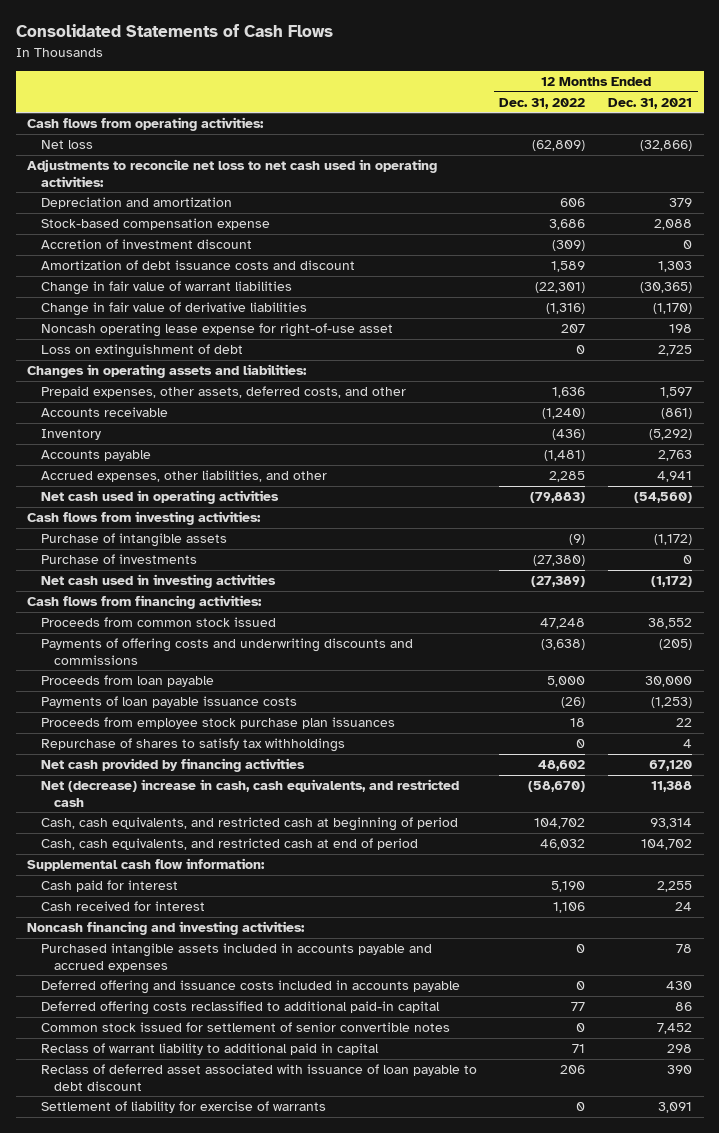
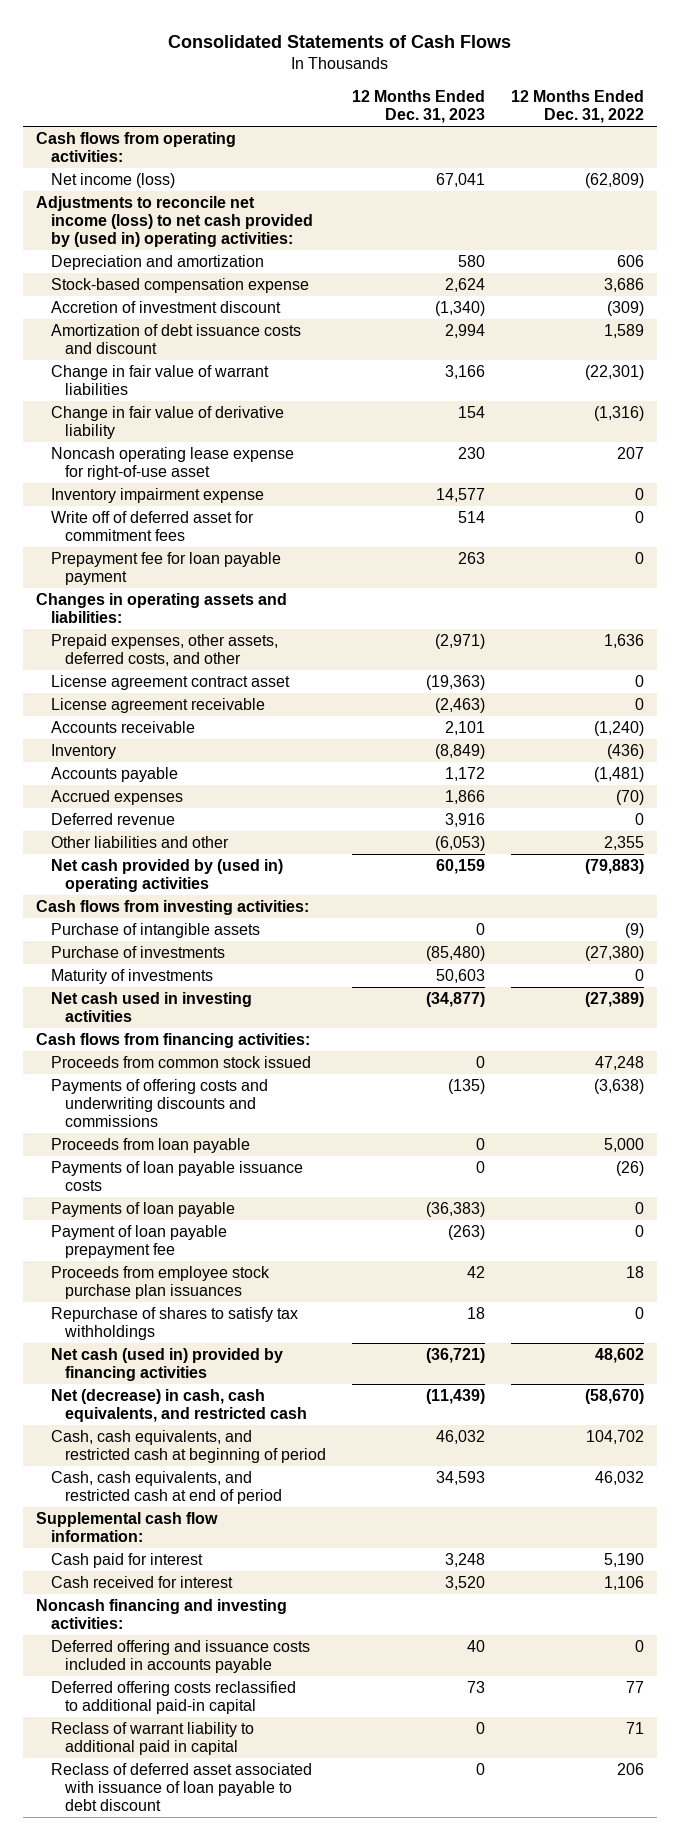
- | 12 Months Ended Dec. 31, 2022 | 12 Months Ended Dec. 31, 2021
+ | 12 Months Ended Dec. 31, 2023 | 12 Months Ended Dec. 31, 2022
- Net loss | (62,809) | (32,866)
- Adjustments to reconcile net loss to net cash used in operating activities:
+ Net income (loss) | 67,041 | (62,809)
+ Adjustments to reconcile net income (loss) to net cash provided by (used in) operating activities:
- Change in fair value of derivative liabilities | (1,316) | (1,170)
+ Change in fair value of derivative liability | 154 | (1,316)
- Loss on extinguishment of debt | 0 | 2,725
+ Inventory impairment expense | 14,577 | 0
+ Write off of deferred asset for commitment fees | 514 | 0
+ Prepayment fee for loan payable payment | 263 | 0
+ License agreement contract asset | (19,363) | 0
+ License agreement receivable | (2,463) | 0
- Accrued expenses, other liabilities, and other | 2,285 | 4,941
- Net cash used in operating activities | (79,883) | (54,560)
+ Accrued expenses | 1,866 | (70)
+ Deferred revenue | 3,916 | 0
+ Other liabilities and other | (6,053) | 2,355
+ Net cash provided by (used in) operating activities | 60,159 | (79,883)
+ Maturity of investments | 50,603 | 0
+ Payments of loan payable | (36,383) | 0
+ Payment of loan payable prepayment fee | (263) | 0
- Net cash provided by financing activities | 48,602 | 67,120
- Net (decrease) increase in cash, cash equivalents, and restricted cash | (58,670) | 11,388
+ Net cash (used in) provided by financing activities | (36,721) | 48,602
+ Net (decrease) in cash, cash equivalents, and restricted cash | (11,439) | (58,670)
- Purchased intangible assets included in accounts payable and accrued expenses | 0 | 78
- Common stock issued for settlement of senior convertible notes | 0 | 7,452
- Settlement of liability for exercise of warrants | 0 | 3,091

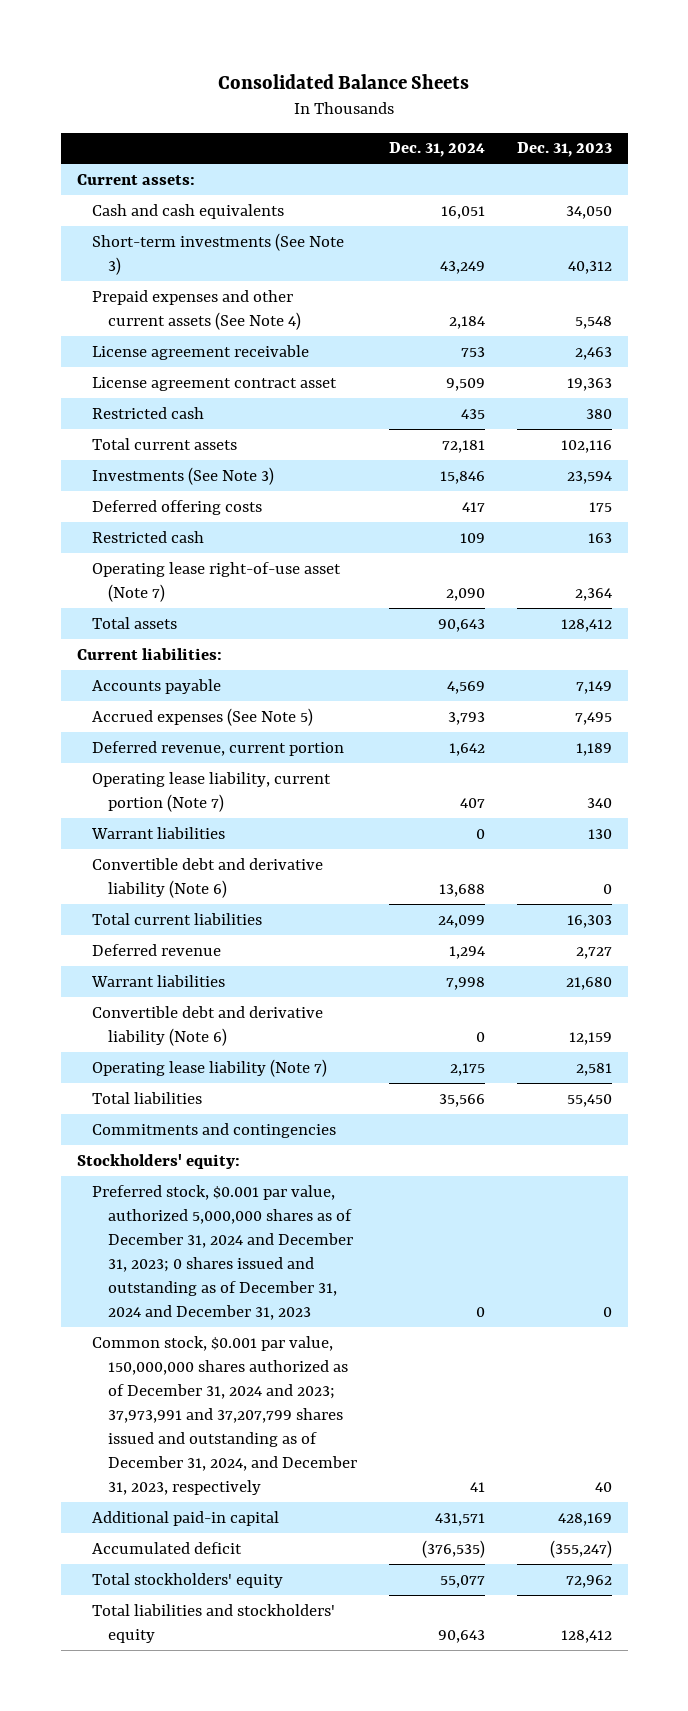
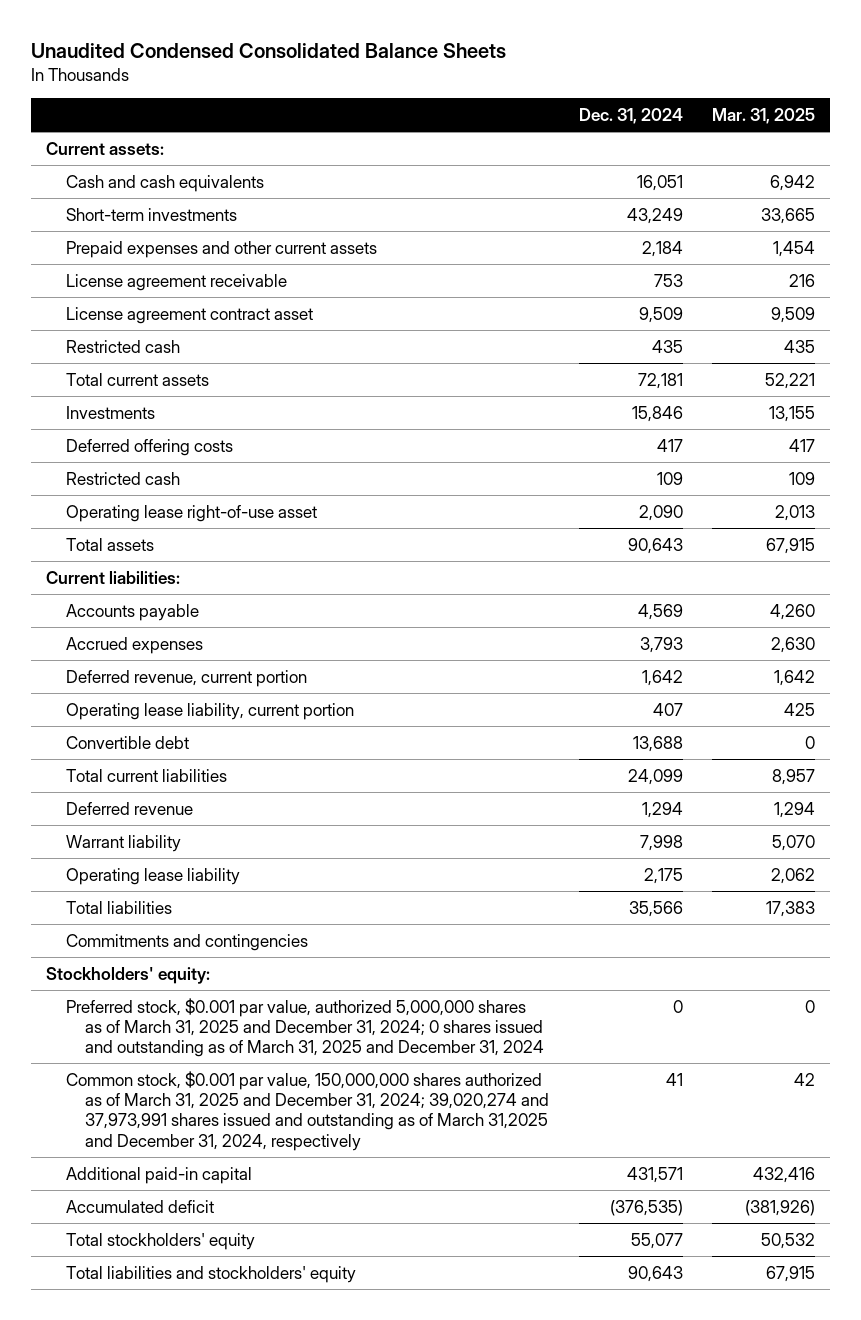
- Consolidated Balance Sheets
+ Unaudited Condensed Consolidated Balance Sheets
- | Dec. 31, 2024 | Dec. 31, 2023
+ | Dec. 31, 2024 | Mar. 31, 2025
- Short-term investments (See Note 3) | 43,249 | 40,312
- Prepaid expenses and other current assets (See Note 4) | 2,184 | 5,548
+ Short-term investments | 43,249 | 33,665
+ Prepaid expenses and other current assets | 2,184 | 1,454
- Investments (See Note 3) | 15,846 | 23,594
+ Investments | 15,846 | 13,155
- Operating lease right-of-use asset (Note 7) | 2,090 | 2,364
+ Operating lease right-of-use asset | 2,090 | 2,013
- Accrued expenses (See Note 5) | 3,793 | 7,495
+ Accrued expenses | 3,793 | 2,630
- Operating lease liability, current portion (Note 7) | 407 | 340
- Warrant liabilities | 0 | 130
- Convertible debt and derivative liability (Note 6) | 13,688 | 0
+ Operating lease liability, current portion | 407 | 425
+ Convertible debt | 13,688 | 0
- Warrant liabilities | 7,998 | 21,680
- Convertible debt and derivative liability (Note 6) | 0 | 12,159
- Operating lease liability (Note 7) | 2,175 | 2,581
+ Warrant liability | 7,998 | 5,070
+ Operating lease liability | 2,175 | 2,062
- Preferred stock, $0.001 par value, authorized 5,000,000 shares as of December 31, 2024 and December 31, 2023; 0 shares issued and outstanding as of December 31, 2024 and December 31, 2023 | 0 | 0
- Common stock, $0.001 par value, 150,000,000 shares authorized as of December 31, 2024 and 2023; 37,973,991 and 37,207,799 shares issued and outstanding as of December 31, 2024, and December 31, 2023, respectively | 41 | 40
+ Preferred stock, $0.001 par value, authorized 5,000,000 shares as of March 31, 2025 and December 31, 2024; 0 shares issued and outstanding as of March 31, 2025 and December 31, 2024 | 0 | 0
+ Common stock, $0.001 par value, 150,000,000 shares authorized as of March 31, 2025 and December 31, 2024; 39,020,274 and 37,973,991 shares issued and outstanding as of March 31,2025 and December 31, 2024, respectively | 41 | 42

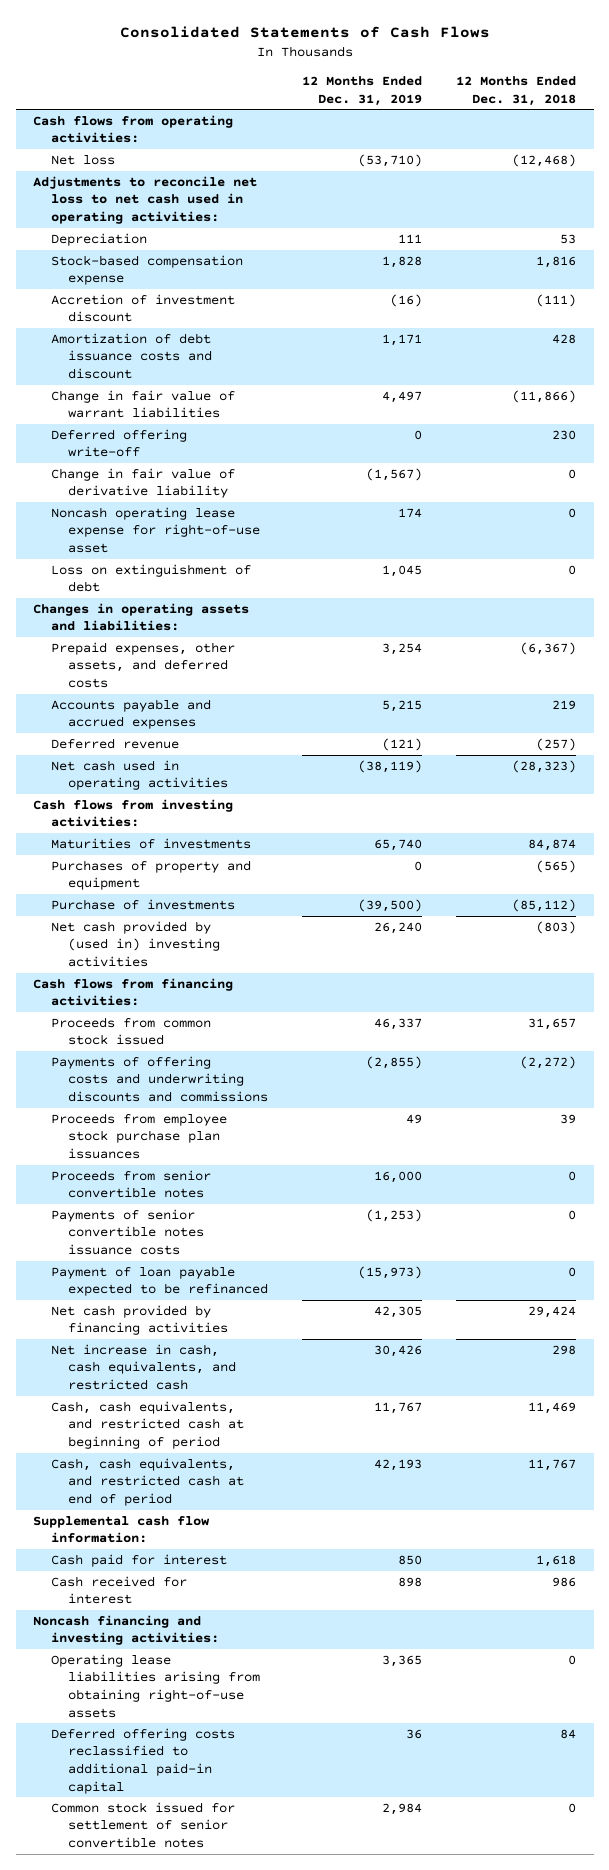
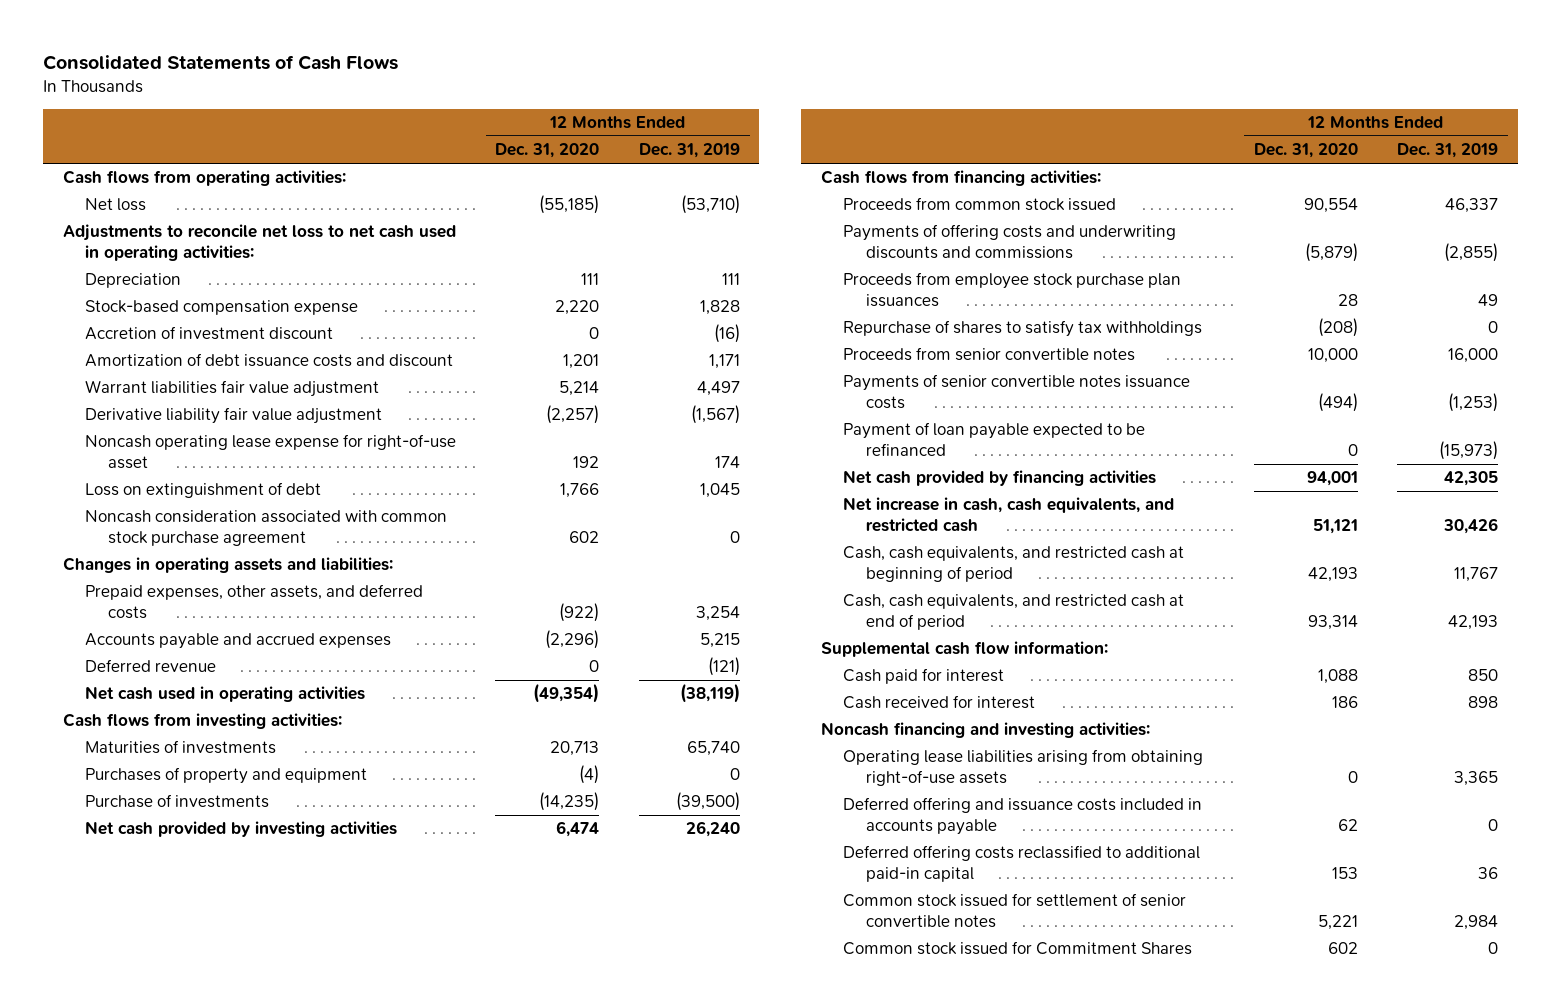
- | 12 Months Ended Dec. 31, 2019 | 12 Months Ended Dec. 31, 2018
+ | 12 Months Ended Dec. 31, 2020 | 12 Months Ended Dec. 31, 2019
- Change in fair value of warrant liabilities | 4,497 | (11,866)
- Deferred offering write-off | 0 | 230
- Change in fair value of derivative liability | (1,567) | 0
+ Warrant liabilities fair value adjustment | 5,214 | 4,497
+ Derivative liability fair value adjustment | (2,257) | (1,567)
+ Noncash consideration associated with common stock purchase agreement | 602 | 0
- Net cash provided by (used in) investing activities | 26,240 | (803)
+ Net cash provided by investing activities | 6,474 | 26,240
+ Repurchase of shares to satisfy tax withholdings | (208) | 0
+ Deferred offering and issuance costs included in accounts payable | 62 | 0
+ Common stock issued for Commitment Shares | 602 | 0

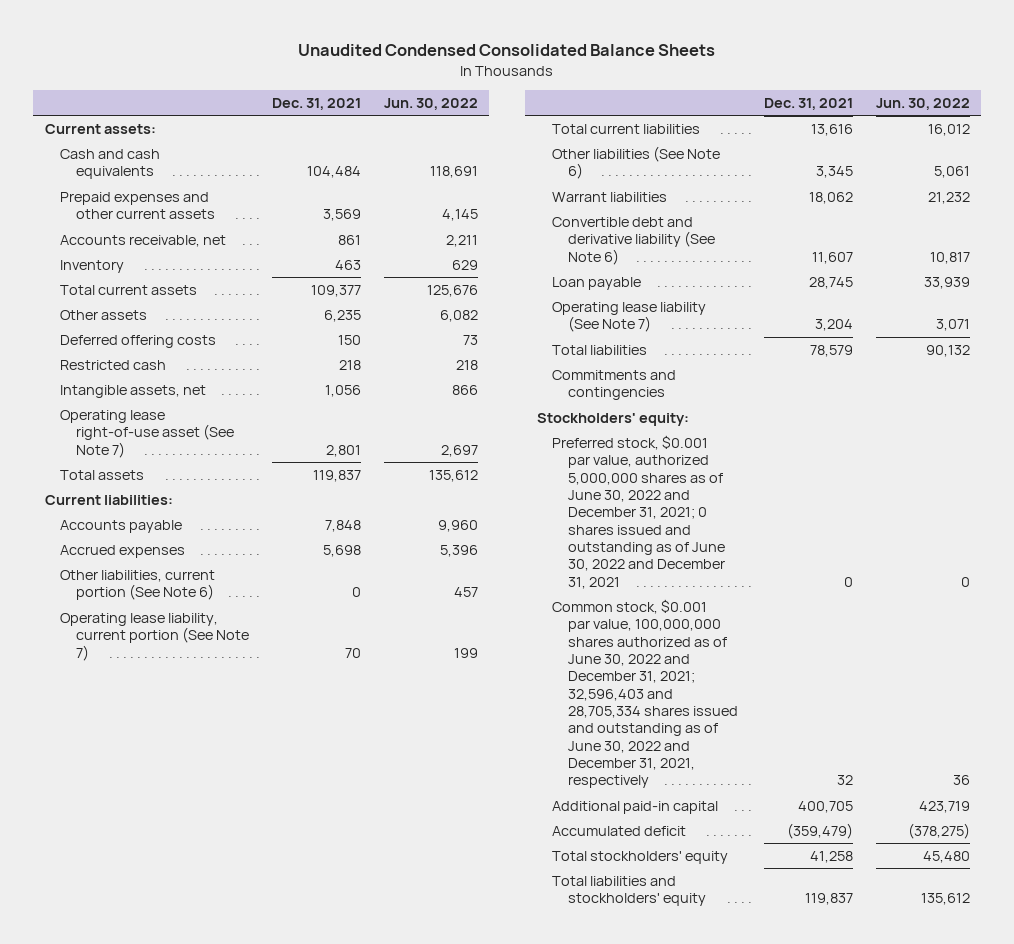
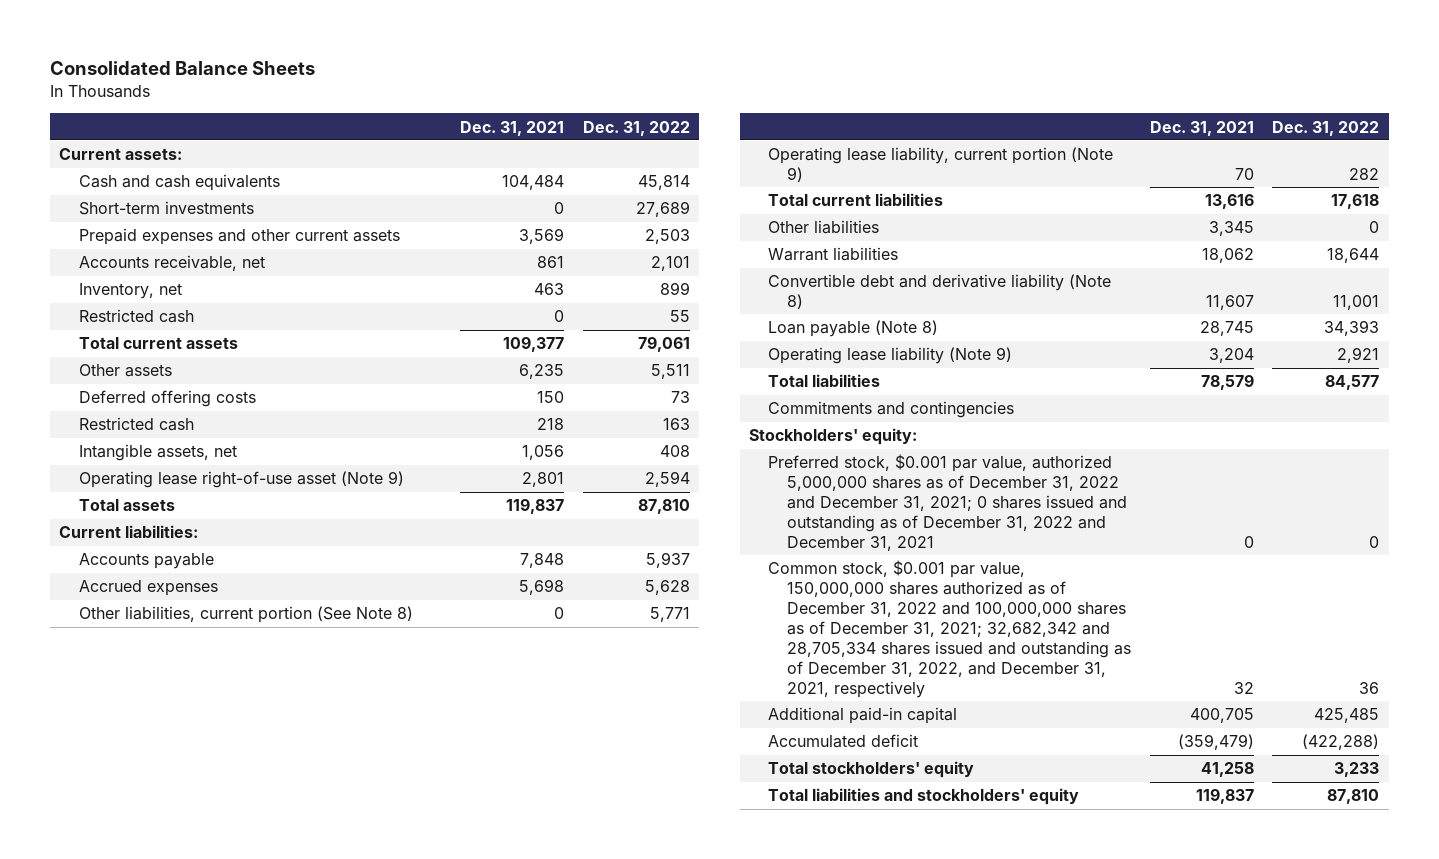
- Unaudited Condensed Consolidated Balance Sheets
+ Consolidated Balance Sheets
- | Dec. 31, 2021 | Jun. 30, 2022
+ | Dec. 31, 2021 | Dec. 31, 2022
+ Short-term investments | 0 | 27,689
- Inventory | 463 | 629
+ Inventory, net | 463 | 899
+ Restricted cash | 0 | 55
- Operating lease right-of-use asset (See Note 7) | 2,801 | 2,697
+ Operating lease right-of-use asset (Note 9) | 2,801 | 2,594
- Other liabilities, current portion (See Note 6) | 0 | 457
- Operating lease liability, current portion (See Note 7) | 70 | 199
+ Other liabilities, current portion (See Note 8) | 0 | 5,771
+ Operating lease liability, current portion (Note 9) | 70 | 282
- Other liabilities (See Note 6) | 3,345 | 5,061
+ Other liabilities | 3,345 | 0
- Convertible debt and derivative liability (See Note 6) | 11,607 | 10,817
- Loan payable | 28,745 | 33,939
- Operating lease liability (See Note 7) | 3,204 | 3,071
+ Convertible debt and derivative liability (Note 8) | 11,607 | 11,001
+ Loan payable (Note 8) | 28,745 | 34,393
+ Operating lease liability (Note 9) | 3,204 | 2,921
- Preferred stock, $0.001 par value, authorized 5,000,000 shares as of June 30, 2022 and December 31, 2021; 0 shares issued and outstanding as of June 30, 2022 and December 31, 2021 | 0 | 0
- Common stock, $0.001 par value, 100,000,000 shares authorized as of June 30, 2022 and December 31, 2021; 32,596,403 and 28,705,334 shares issued and outstanding as of June 30, 2022 and December 31, 2021, respectively | 32 | 36
+ Preferred stock, $0.001 par value, authorized 5,000,000 shares as of December 31, 2022 and December 31, 2021; 0 shares issued and outstanding as of December 31, 2022 and December 31, 2021 | 0 | 0
+ Common stock, $0.001 par value, 150,000,000 shares authorized as of December 31, 2022 and 100,000,000 shares as of December 31, 2021; 32,682,342 and 28,705,334 shares issued and outstanding as of December 31, 2022, and December 31, 2021, respectively | 32 | 36

